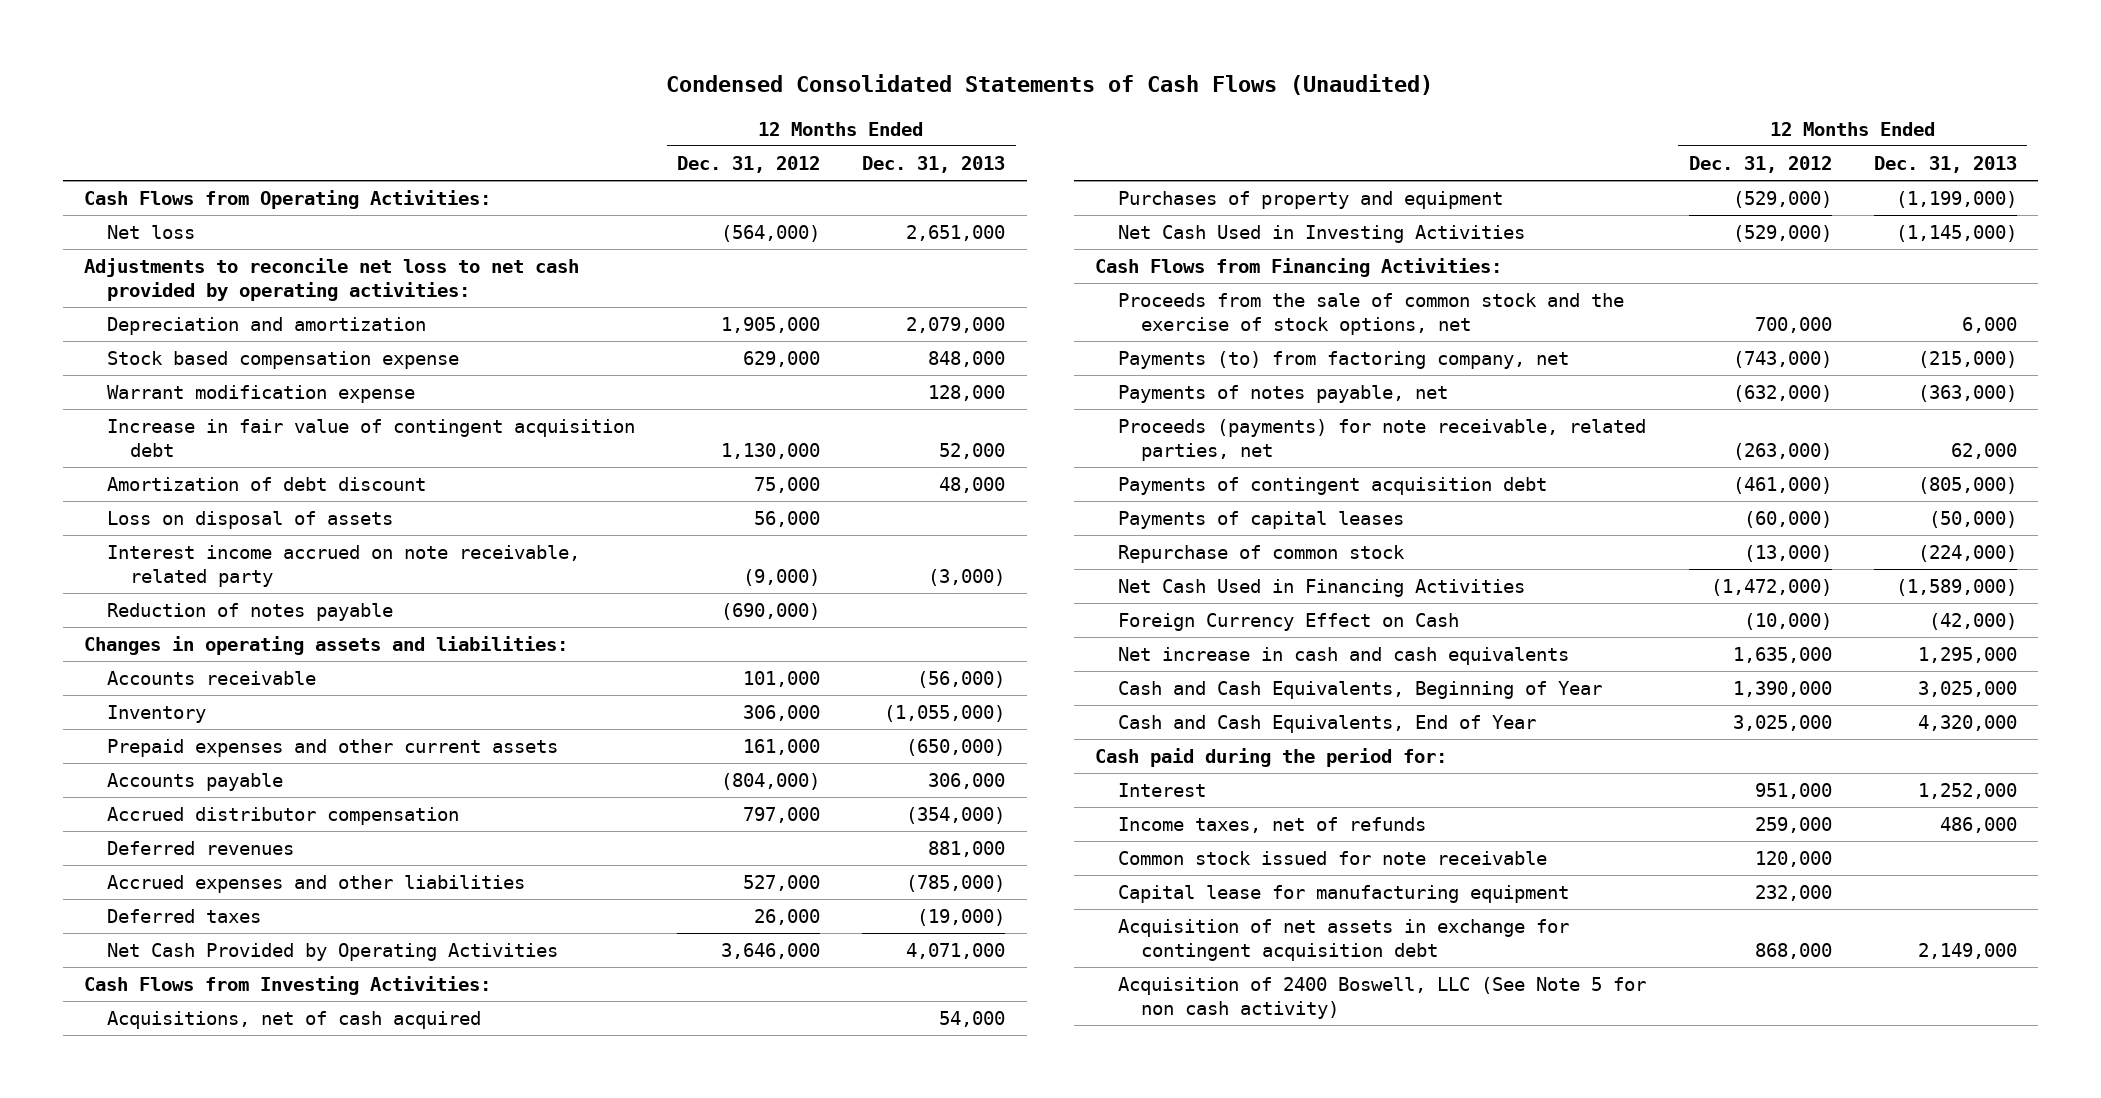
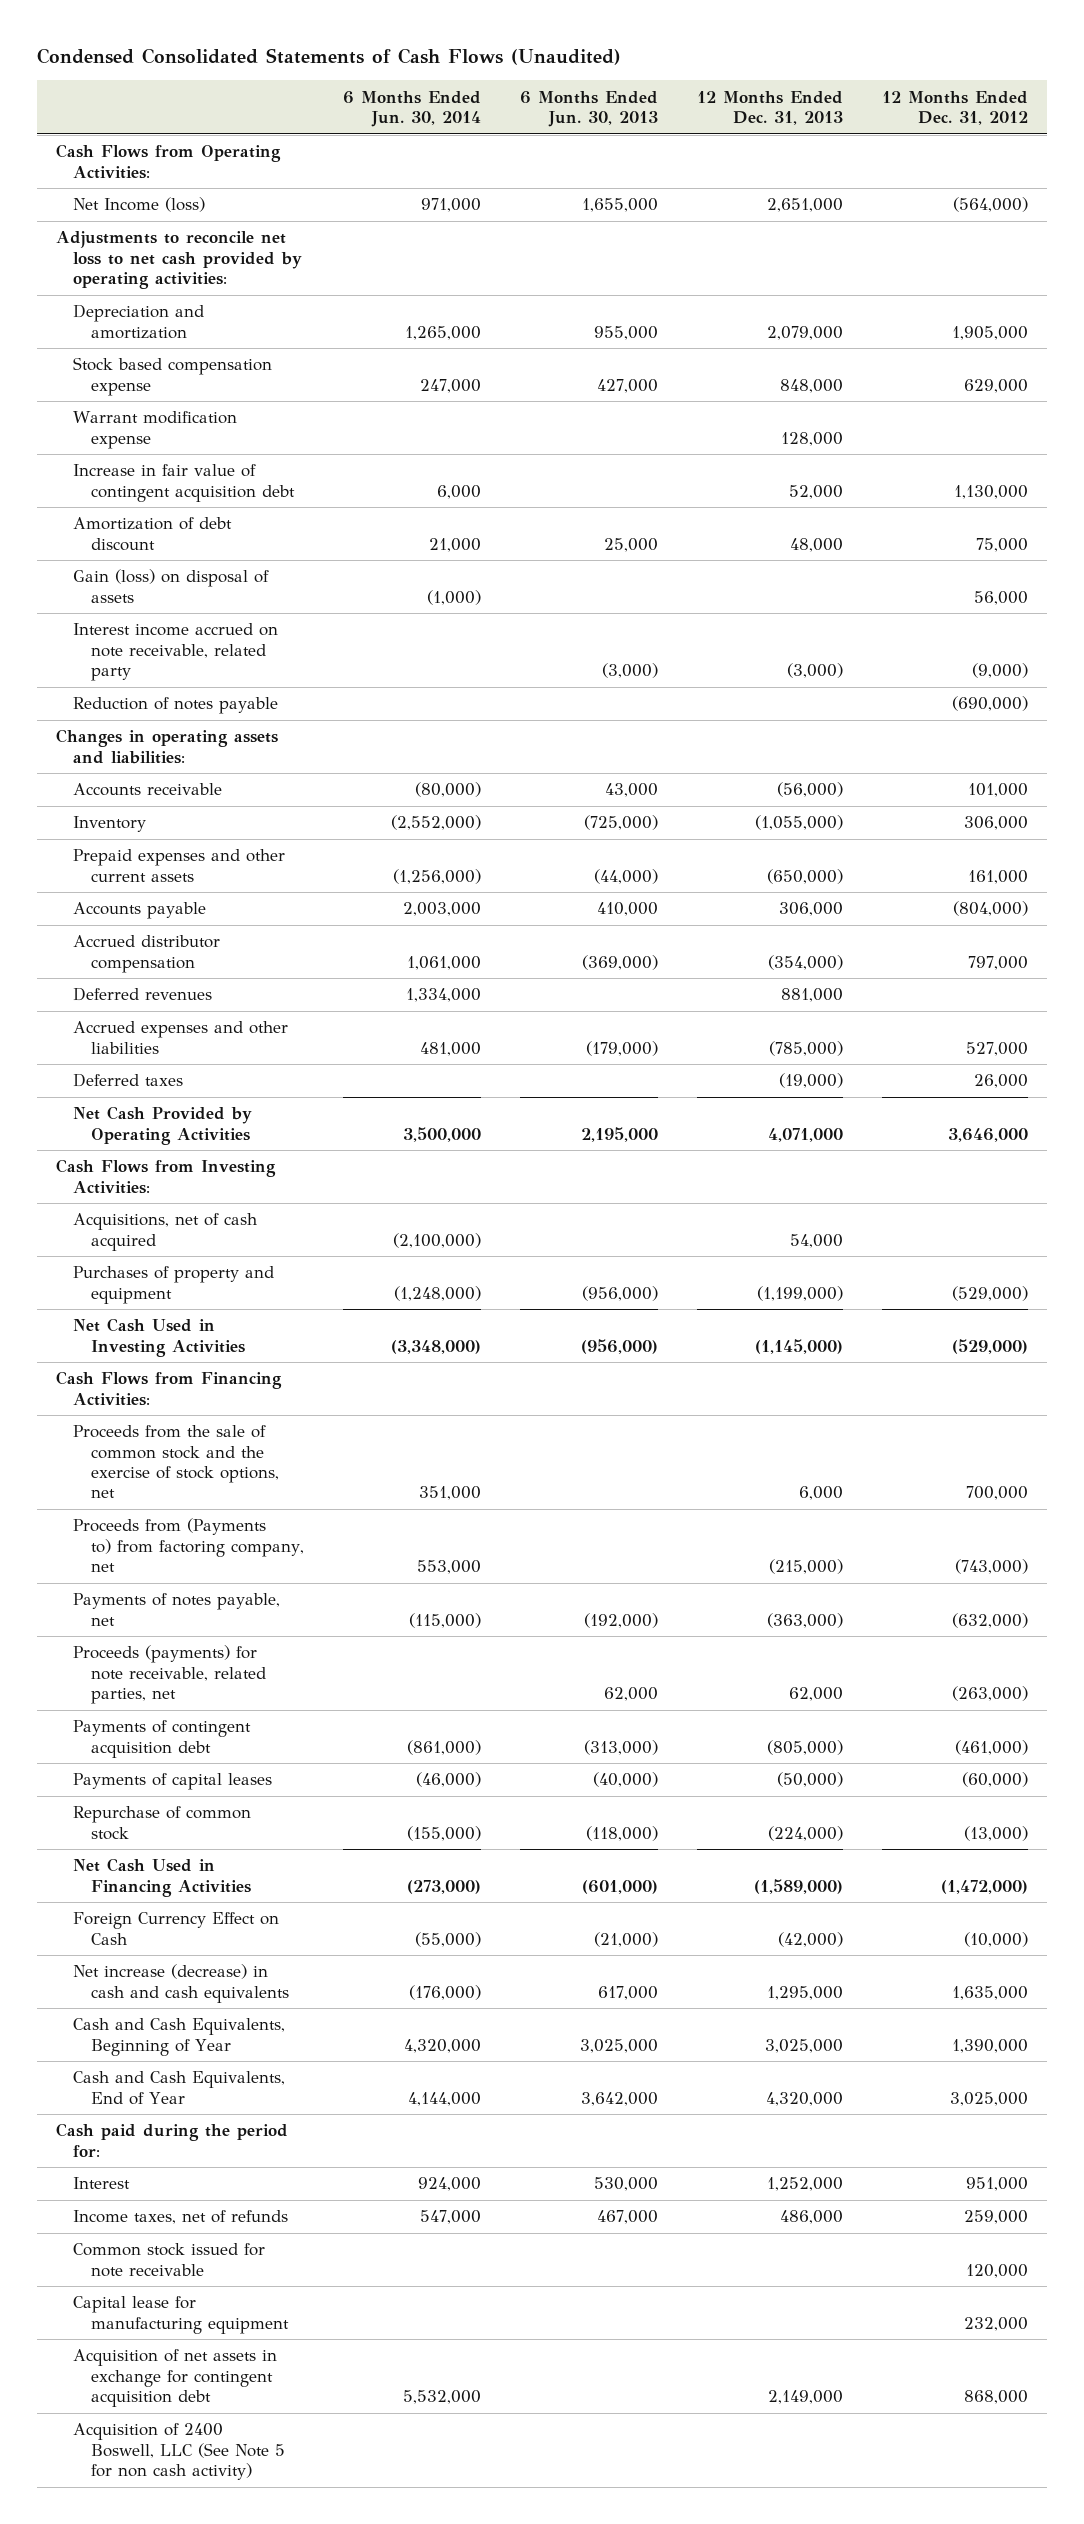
- | 12 Months Ended Dec. 31, 2012 | 12 Months Ended Dec. 31, 2013
+ | 6 Months Ended Jun. 30, 2014 | 6 Months Ended Jun. 30, 2013 | 12 Months Ended Dec. 31, 2013 | 12 Months Ended Dec. 31, 2012
- Net loss | (564,000) | 2,651,000
+ Net Income (loss) | 971,000 | 1,655,000 | 2,651,000 | (564,000)
- Loss on disposal of assets | 56,000 |
+ Gain (loss) on disposal of assets | (1,000) | | | 56,000
- Payments (to) from factoring company, net | (743,000) | (215,000)
+ Proceeds from (Payments to) from factoring company, net | 553,000 | | (215,000) | (743,000)
- Net increase in cash and cash equivalents | 1,635,000 | 1,295,000
+ Net increase (decrease) in cash and cash equivalents | (176,000) | 617,000 | 1,295,000 | 1,635,000

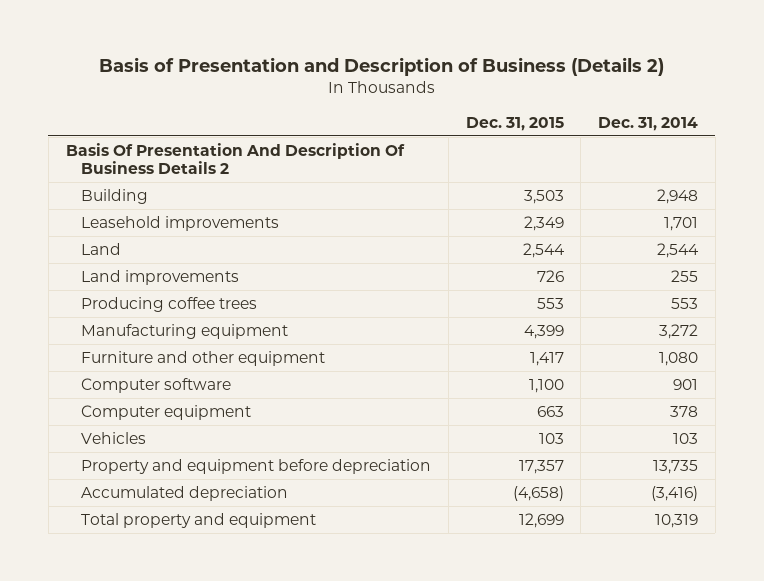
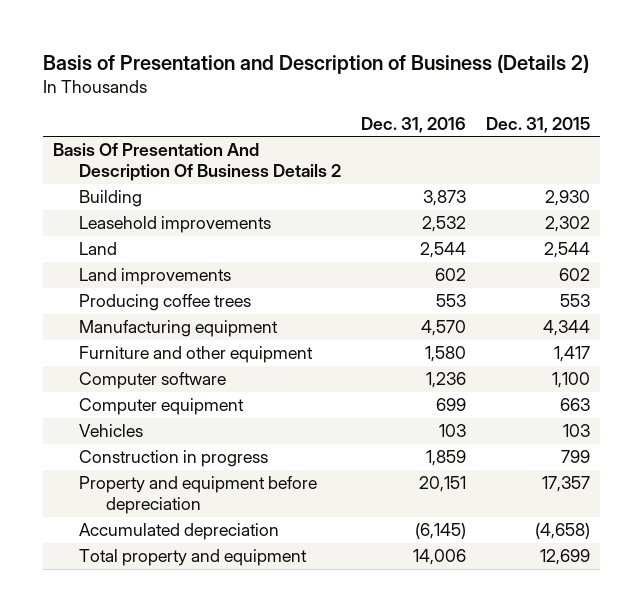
- | Dec. 31, 2015 | Dec. 31, 2014
+ | Dec. 31, 2016 | Dec. 31, 2015
- Building | 3,503 | 2,948
- Leasehold improvements | 2,349 | 1,701
+ Building | 3,873 | 2,930
+ Leasehold improvements | 2,532 | 2,302
- Land improvements | 726 | 255
+ Land improvements | 602 | 602
- Manufacturing equipment | 4,399 | 3,272
+ Manufacturing equipment | 4,570 | 4,344
+ Construction in progress | 1,859 | 799

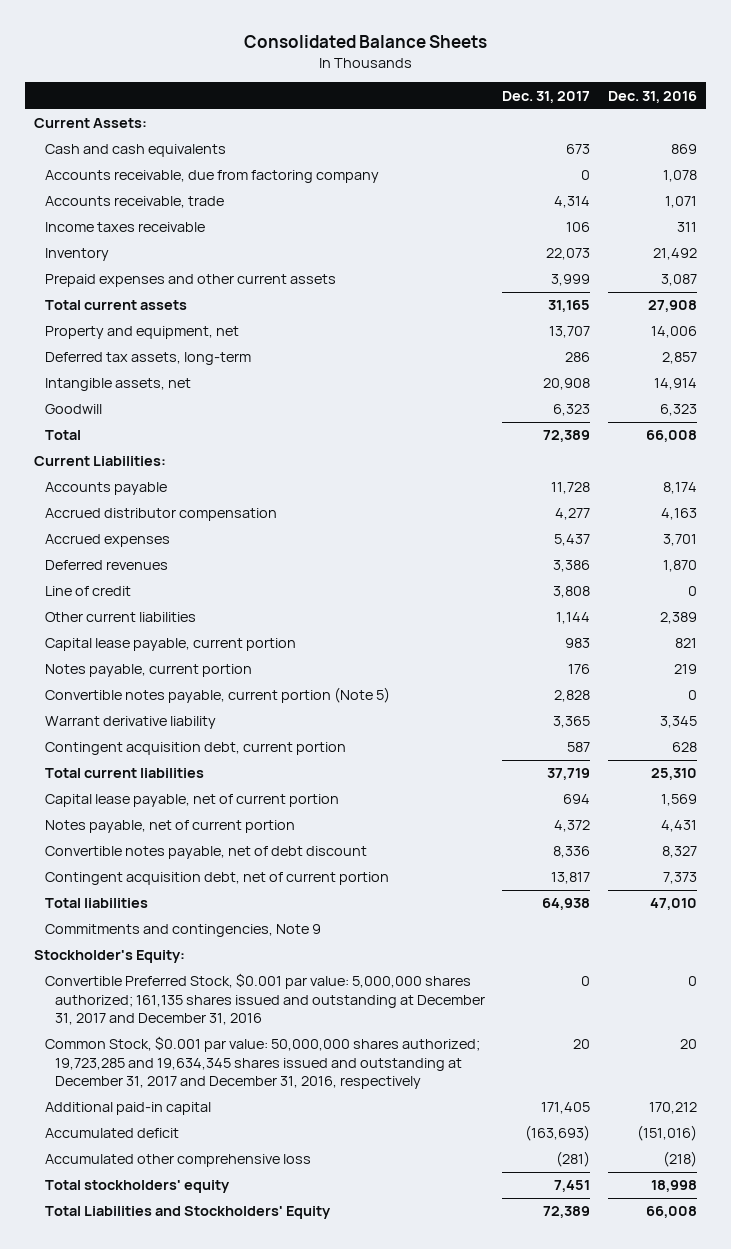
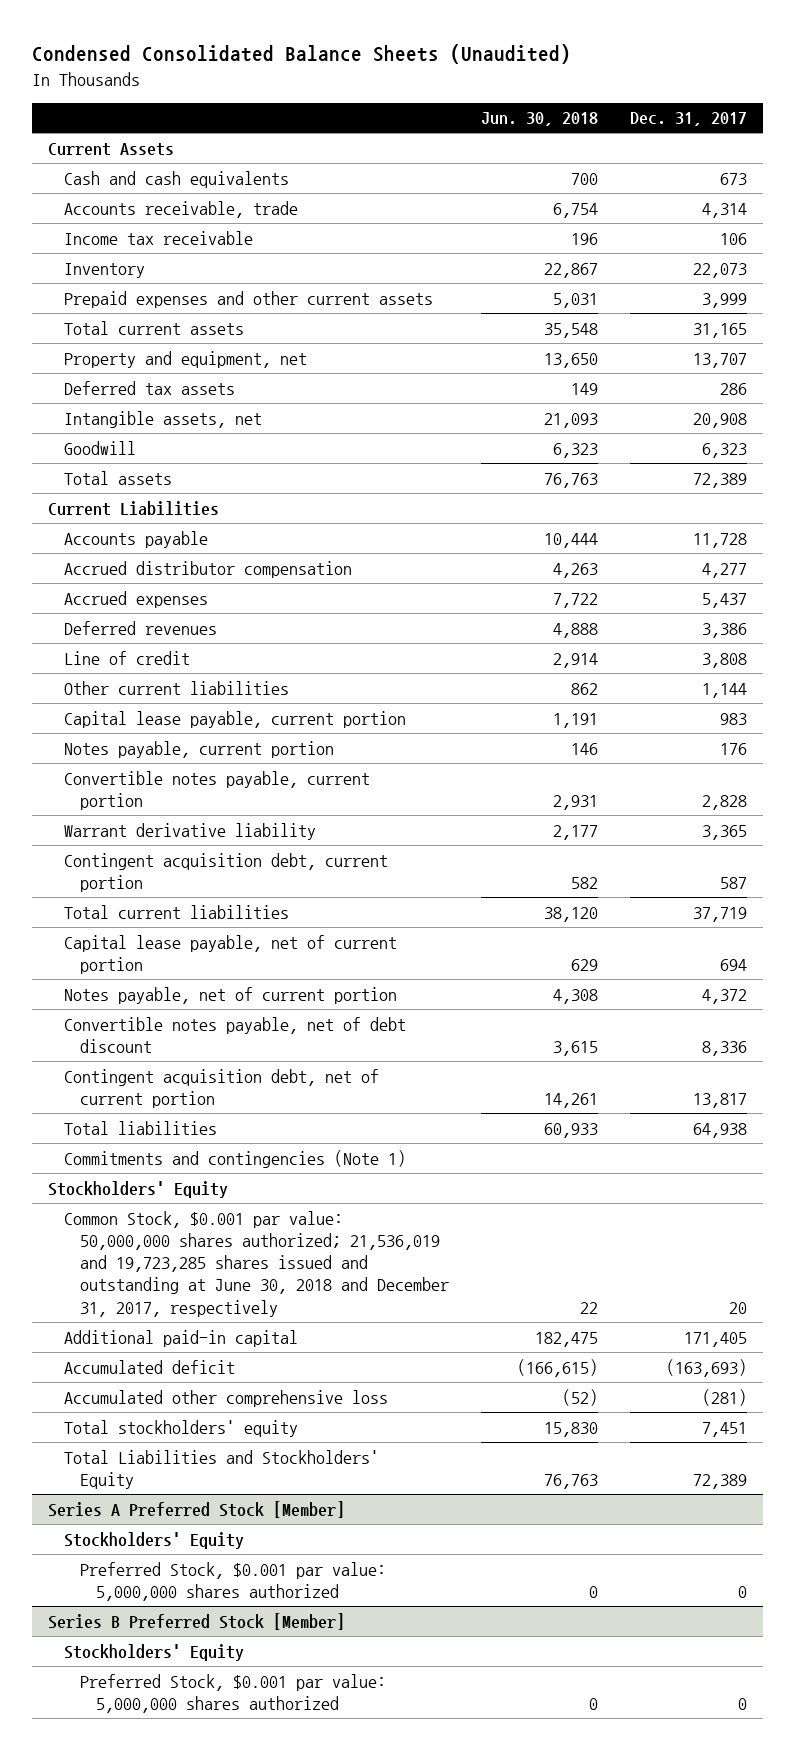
- Consolidated Balance Sheets
+ Condensed Consolidated Balance Sheets (Unaudited)
- | Dec. 31, 2017 | Dec. 31, 2016
+ | Jun. 30, 2018 | Dec. 31, 2017
- Current Assets:
+ Current Assets
- Accounts receivable, due from factoring company | 0 | 1,078
- Income taxes receivable | 106 | 311
+ Income tax receivable | 196 | 106
- Deferred tax assets, long-term | 286 | 2,857
+ Deferred tax assets | 149 | 286
- Total | 72,389 | 66,008
- Current Liabilities:
+ Total assets | 76,763 | 72,389
+ Current Liabilities
- Convertible notes payable, current portion (Note 5) | 2,828 | 0
+ Convertible notes payable, current portion | 2,931 | 2,828
- Commitments and contingencies, Note 9
- Stockholder's Equity:
- Convertible Preferred Stock, $0.001 par value: 5,000,000 shares authorized; 161,135 shares issued and outstanding at December 31, 2017 and December 31, 2016 | 0 | 0
- Common Stock, $0.001 par value: 50,000,000 shares authorized; 19,723,285 and 19,634,345 shares issued and outstanding at December 31, 2017 and December 31, 2016, respectively | 20 | 20
+ Commitments and contingencies (Note 1)
+ Stockholders' Equity
+ Common Stock, $0.001 par value: 50,000,000 shares authorized; 21,536,019 and 19,723,285 shares issued and outstanding at June 30, 2018 and December 31, 2017, respectively | 22 | 20
+ Series A Preferred Stock [Member]
+ Stockholders' Equity
+ Preferred Stock, $0.001 par value: 5,000,000 shares authorized | 0 | 0
+ Series B Preferred Stock [Member]
+ Stockholders' Equity
+ Preferred Stock, $0.001 par value: 5,000,000 shares authorized | 0 | 0

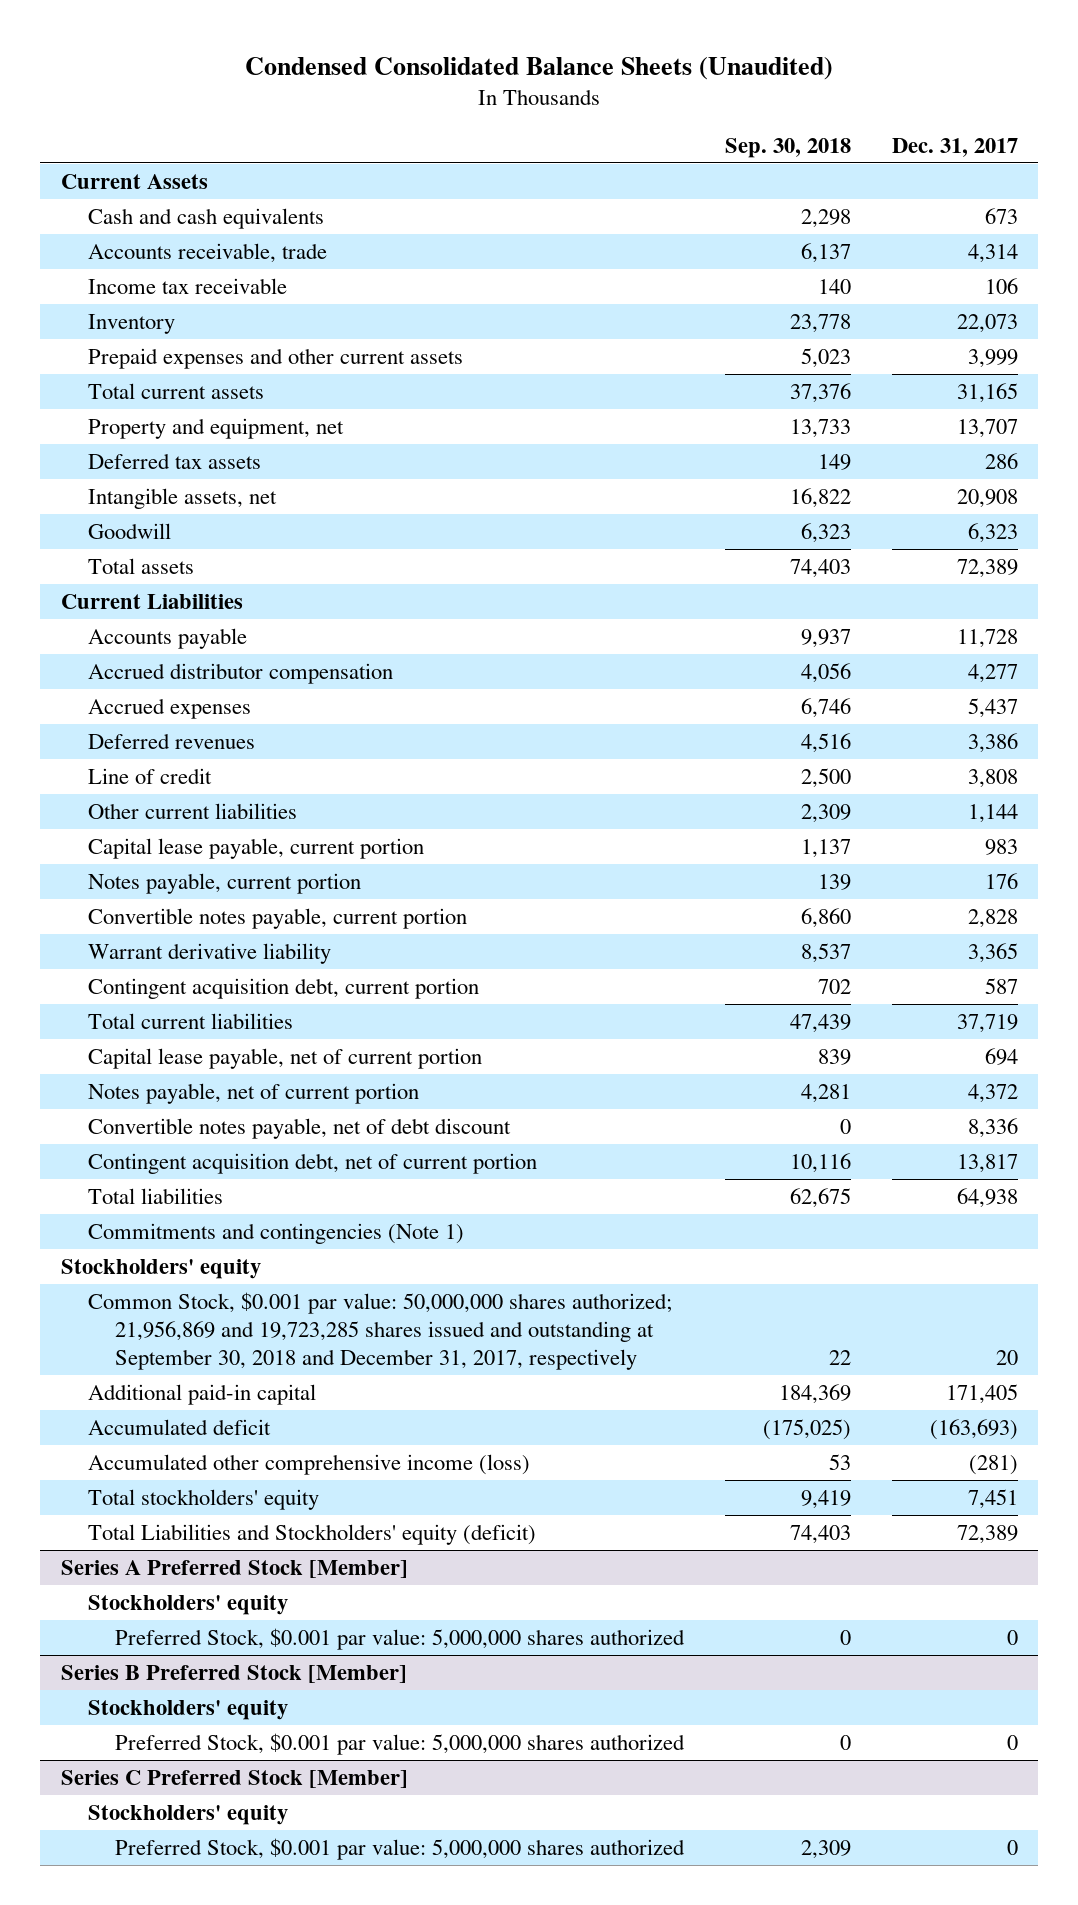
- | Jun. 30, 2018 | Dec. 31, 2017
+ | Sep. 30, 2018 | Dec. 31, 2017
- Stockholders' Equity
- Common Stock, $0.001 par value: 50,000,000 shares authorized; 21,536,019 and 19,723,285 shares issued and outstanding at June 30, 2018 and December 31, 2017, respectively | 22 | 20
+ Stockholders' equity
+ Common Stock, $0.001 par value: 50,000,000 shares authorized; 21,956,869 and 19,723,285 shares issued and outstanding at September 30, 2018 and December 31, 2017, respectively | 22 | 20
- Accumulated other comprehensive loss | (52) | (281)
+ Accumulated other comprehensive income (loss) | 53 | (281)
- Total Liabilities and Stockholders' Equity | 76,763 | 72,389
+ Total Liabilities and Stockholders' equity (deficit) | 74,403 | 72,389
@ Series A Preferred Stock [Member]
- Stockholders' Equity
+ Stockholders' equity
@ Series B Preferred Stock [Member]
- Stockholders' Equity
+ Stockholders' equity
+ Series C Preferred Stock [Member]
+ Stockholders' equity
+ Preferred Stock, $0.001 par value: 5,000,000 shares authorized | 2,309 | 0

